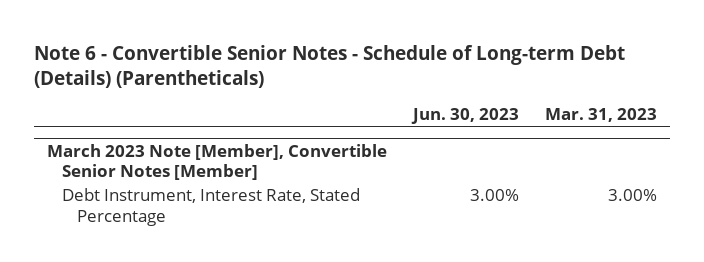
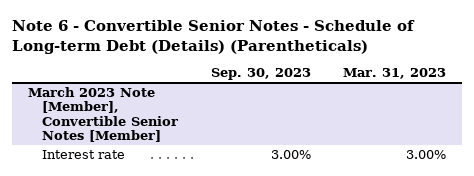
- | Jun. 30, 2023 | Mar. 31, 2023
+ | Sep. 30, 2023 | Mar. 31, 2023
@ March 2023 Note [Member], Convertible Senior Notes [Member]
- Debt Instrument, Interest Rate, Stated Percentage | 3.00% | 3.00%
+ Interest rate | 3.00% | 3.00%

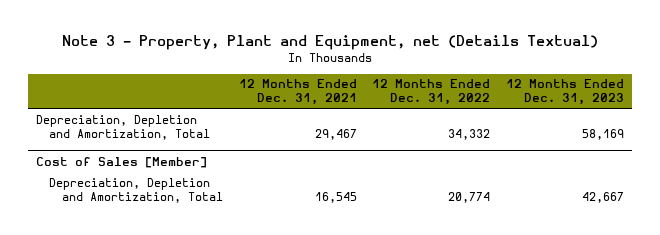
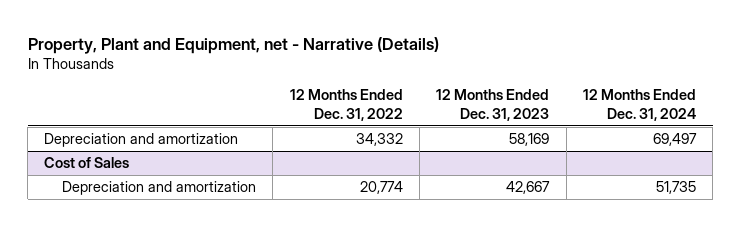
- Note 3 - Property, Plant and Equipment, net (Details Textual)
+ Property, Plant and Equipment, net - Narrative (Details)
- | 12 Months Ended Dec. 31, 2021 | 12 Months Ended Dec. 31, 2022 | 12 Months Ended Dec. 31, 2023
+ | 12 Months Ended Dec. 31, 2022 | 12 Months Ended Dec. 31, 2023 | 12 Months Ended Dec. 31, 2024
- Depreciation, Depletion and Amortization, Total | 29,467 | 34,332 | 58,169
- Cost of Sales [Member]
- Depreciation, Depletion and Amortization, Total | 16,545 | 20,774 | 42,667
+ Depreciation and amortization | 34,332 | 58,169 | 69,497
+ Cost of Sales
+ Depreciation and amortization | 20,774 | 42,667 | 51,735

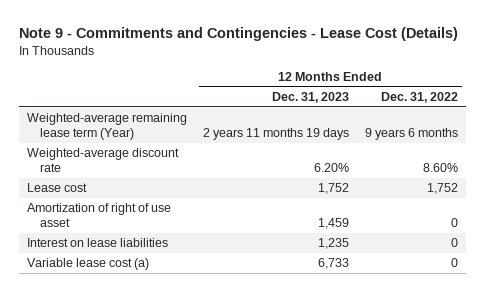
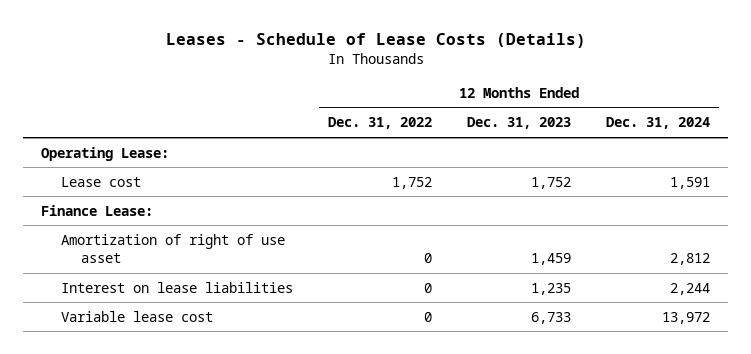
- Note 9 - Commitments and Contingencies - Lease Cost (Details)
+ Leases - Schedule of Lease Costs (Details)
- | 12 Months Ended Dec. 31, 2023 | 12 Months Ended Dec. 31, 2022
+ | 12 Months Ended Dec. 31, 2022 | 12 Months Ended Dec. 31, 2023 | 12 Months Ended Dec. 31, 2024
- Weighted-average remaining lease term (Year) | 2 years 11 months 19 days | 9 years 6 months
- Weighted-average discount rate | 6.20% | 8.60%
+ Operating Lease:
+ Finance Lease:
- Variable lease cost (a) | 6,733 | 0
+ Variable lease cost | 0 | 6,733 | 13,972

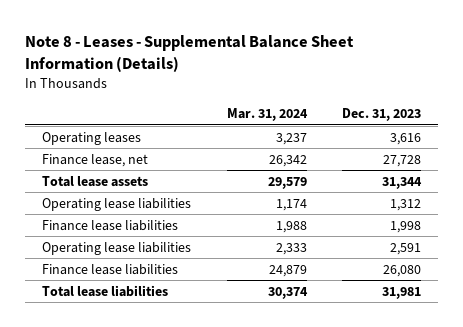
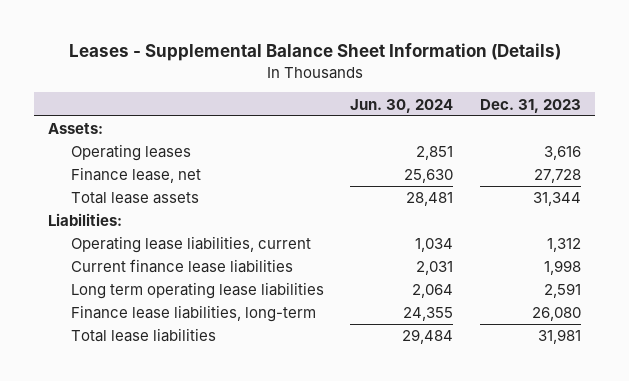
- Note 8 - Leases - Supplemental Balance Sheet Information (Details)
+ Leases - Supplemental Balance Sheet Information (Details)
- | Mar. 31, 2024 | Dec. 31, 2023
+ | Jun. 30, 2024 | Dec. 31, 2023
+ Assets:
- Operating lease liabilities | 1,174 | 1,312
- Finance lease liabilities | 1,988 | 1,998
- Operating lease liabilities | 2,333 | 2,591
- Finance lease liabilities | 24,879 | 26,080
+ Liabilities:
+ Operating lease liabilities, current | 1,034 | 1,312
+ Current finance lease liabilities | 2,031 | 1,998
+ Long term operating lease liabilities | 2,064 | 2,591
+ Finance lease liabilities, long-term | 24,355 | 26,080

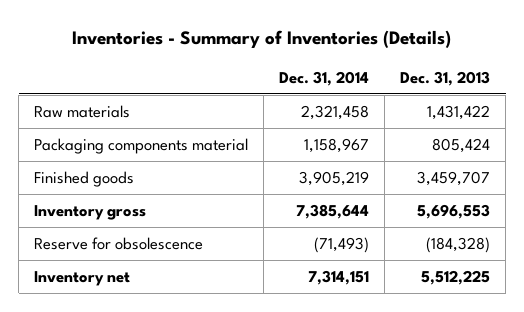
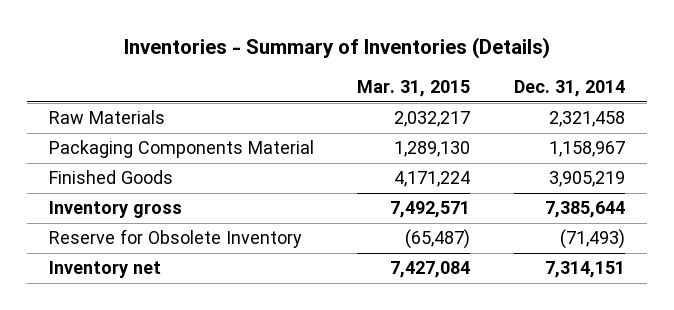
- | Dec. 31, 2014 | Dec. 31, 2013
+ | Mar. 31, 2015 | Dec. 31, 2014
- Raw materials | 2,321,458 | 1,431,422
- Packaging components material | 1,158,967 | 805,424
- Finished goods | 3,905,219 | 3,459,707
+ Raw Materials | 2,032,217 | 2,321,458
+ Packaging Components Material | 1,289,130 | 1,158,967
+ Finished Goods | 4,171,224 | 3,905,219
- Reserve for obsolescence | (71,493) | (184,328)
+ Reserve for Obsolete Inventory | (65,487) | (71,493)

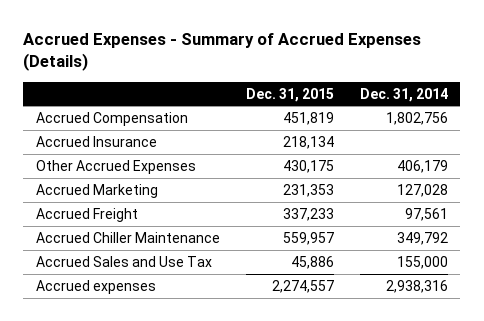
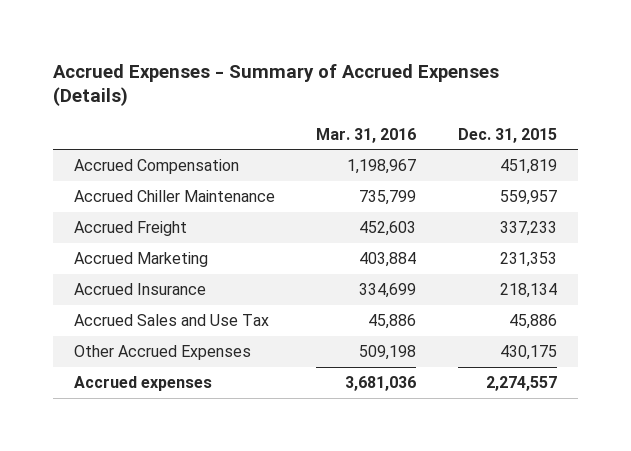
- | Dec. 31, 2015 | Dec. 31, 2014
+ | Mar. 31, 2016 | Dec. 31, 2015
moved down: Accrued Freight | 452,603 | 337,233
moved down: Accrued Marketing | 403,884 | 231,353
moved down: Accrued Insurance | 334,699 | 218,134
moved down: Other Accrued Expenses | 509,198 | 430,175

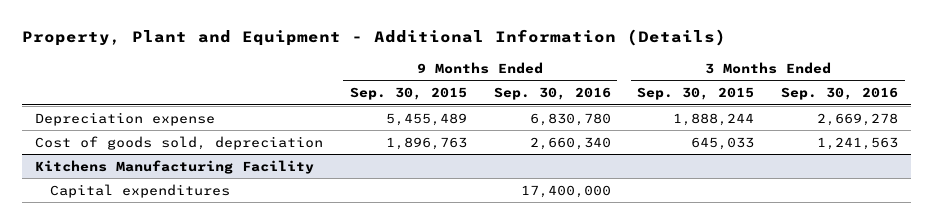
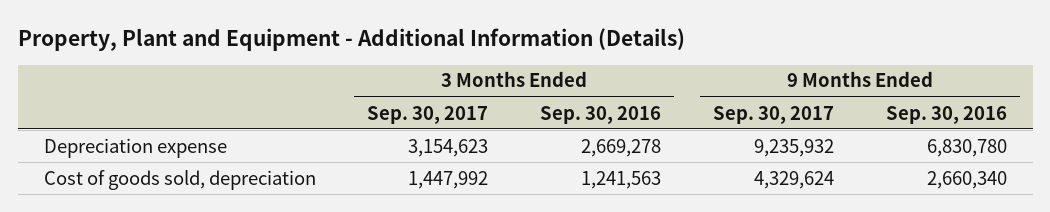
- | 9 Months Ended Sep. 30, 2015 | 9 Months Ended Sep. 30, 2016 | 3 Months Ended Sep. 30, 2015 | 3 Months Ended Sep. 30, 2016
+ | 3 Months Ended Sep. 30, 2017 | 3 Months Ended Sep. 30, 2016 | 9 Months Ended Sep. 30, 2017 | 9 Months Ended Sep. 30, 2016
- Kitchens Manufacturing Facility
- Capital expenditures | | 17,400,000 | |

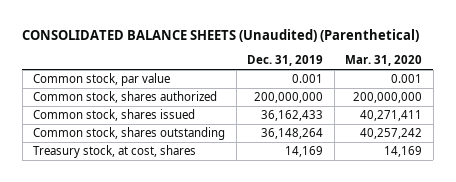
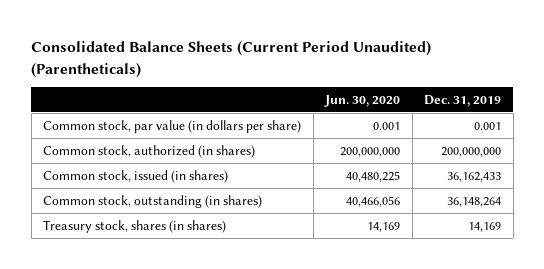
- CONSOLIDATED BALANCE SHEETS (Unaudited) (Parenthetical)
+ Consolidated Balance Sheets (Current Period Unaudited) (Parentheticals)
- | Dec. 31, 2019 | Mar. 31, 2020
+ | Jun. 30, 2020 | Dec. 31, 2019
- Common stock, par value | 0.001 | 0.001
- Common stock, shares authorized | 200,000,000 | 200,000,000
- Common stock, shares issued | 36,162,433 | 40,271,411
- Common stock, shares outstanding | 36,148,264 | 40,257,242
- Treasury stock, at cost, shares | 14,169 | 14,169
+ Common stock, par value (in dollars per share) | 0.001 | 0.001
+ Common stock, authorized (in shares) | 200,000,000 | 200,000,000
+ Common stock, issued (in shares) | 40,480,225 | 36,162,433
+ Common stock, outstanding (in shares) | 40,466,056 | 36,148,264
+ Treasury stock, shares (in shares) | 14,169 | 14,169

